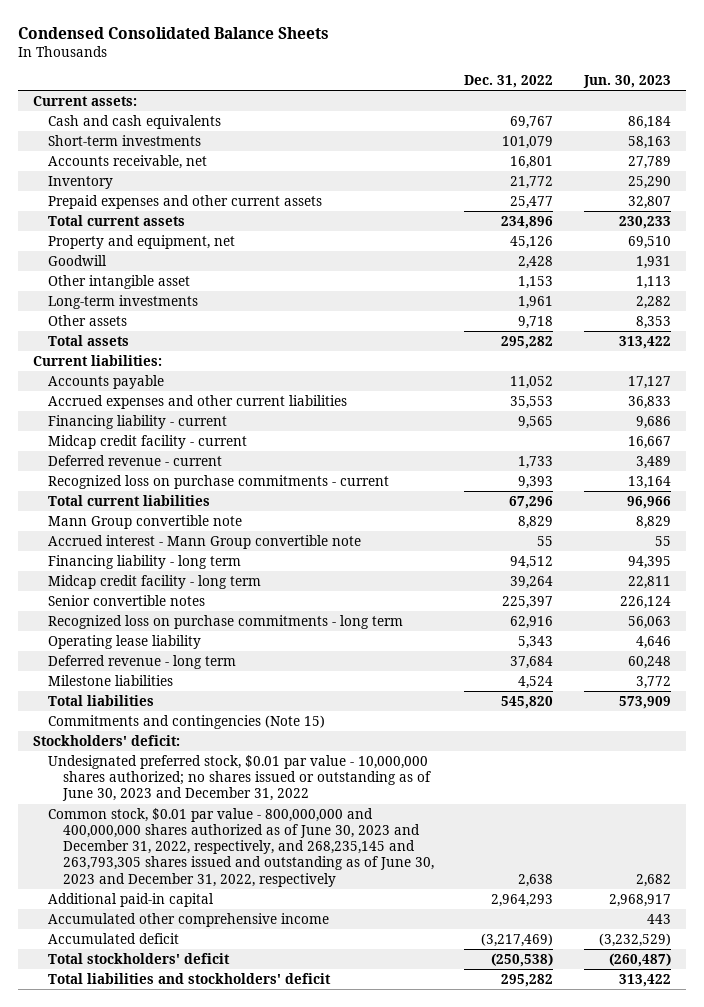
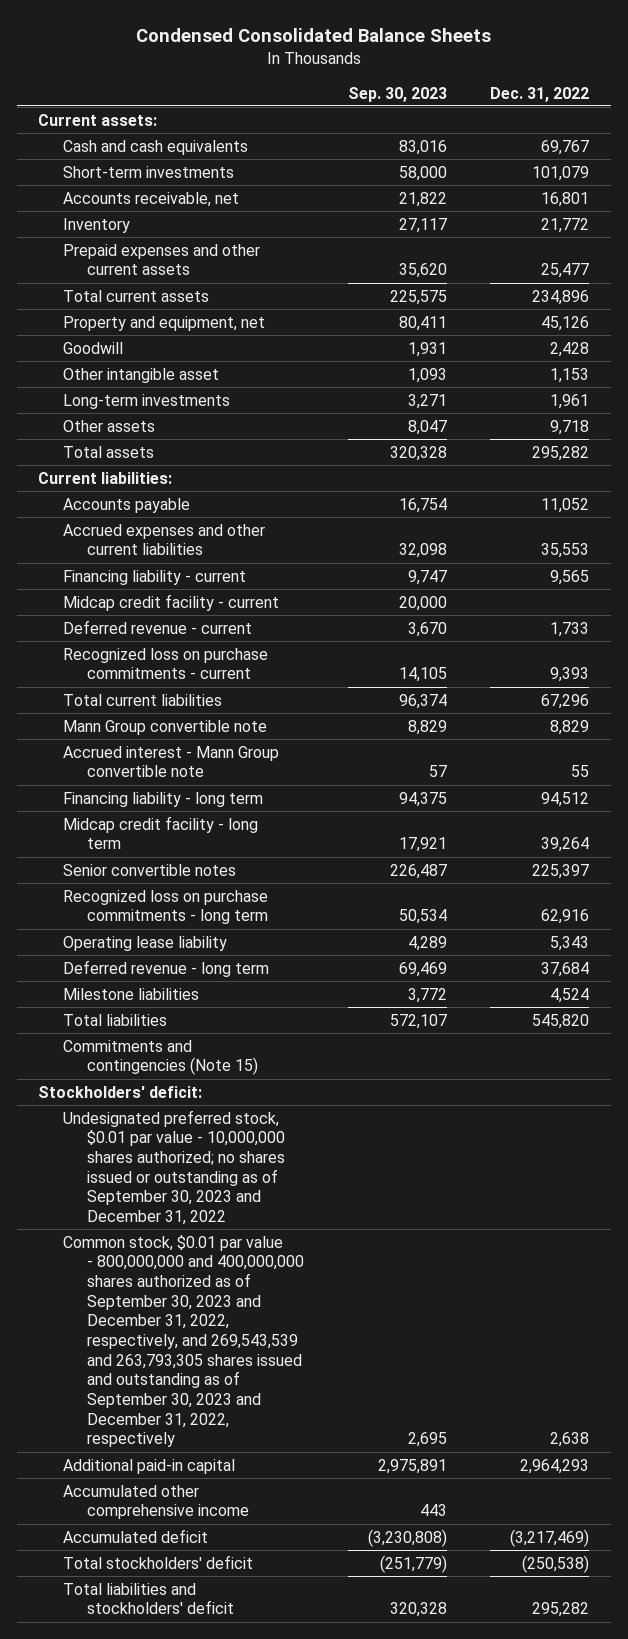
- | Dec. 31, 2022 | Jun. 30, 2023
+ | Sep. 30, 2023 | Dec. 31, 2022
- Undesignated preferred stock, $0.01 par value - 10,000,000 shares authorized; no shares issued or outstanding as of June 30, 2023 and December 31, 2022
- Common stock, $0.01 par value - 800,000,000 and 400,000,000 shares authorized as of June 30, 2023 and December 31, 2022, respectively, and 268,235,145 and 263,793,305 shares issued and outstanding as of June 30, 2023 and December 31, 2022, respectively | 2,638 | 2,682
+ Undesignated preferred stock, $0.01 par value - 10,000,000 shares authorized; no shares issued or outstanding as of September 30, 2023 and December 31, 2022
+ Common stock, $0.01 par value - 800,000,000 and 400,000,000 shares authorized as of September 30, 2023 and December 31, 2022, respectively, and 269,543,539 and 263,793,305 shares issued and outstanding as of September 30, 2023 and December 31, 2022, respectively | 2,695 | 2,638

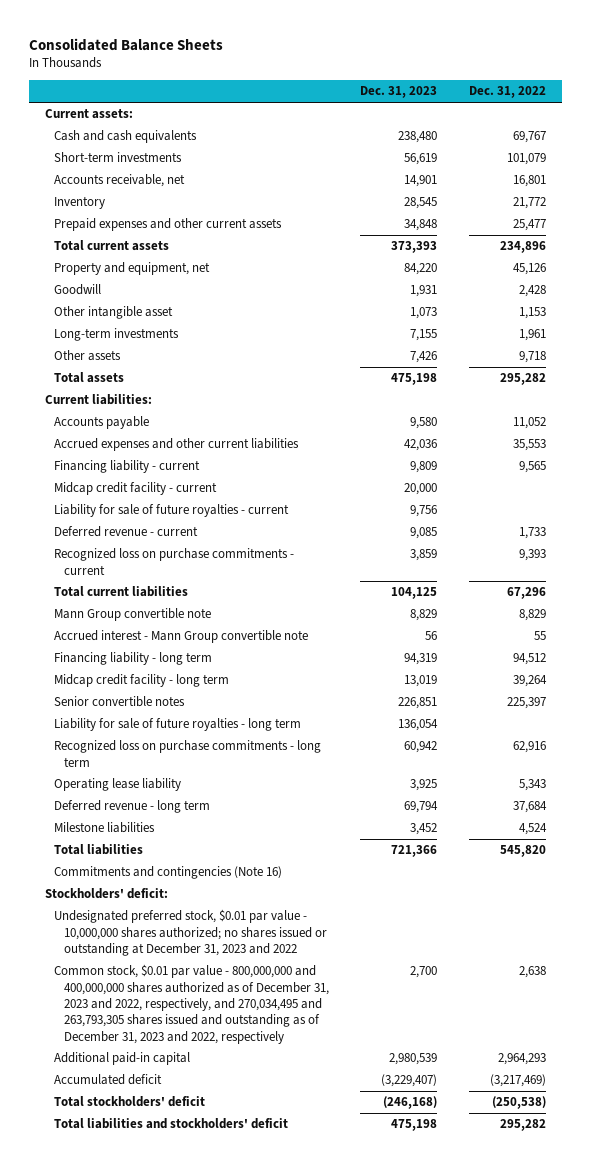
- Condensed Consolidated Balance Sheets
+ Consolidated Balance Sheets
- | Sep. 30, 2023 | Dec. 31, 2022
+ | Dec. 31, 2023 | Dec. 31, 2022
+ Liability for sale of future royalties - current | 9,756 |
+ Liability for sale of future royalties - long term | 136,054 |
- Commitments and contingencies (Note 15)
+ Commitments and contingencies (Note 16)
- Undesignated preferred stock, $0.01 par value - 10,000,000 shares authorized; no shares issued or outstanding as of September 30, 2023 and December 31, 2022
- Common stock, $0.01 par value - 800,000,000 and 400,000,000 shares authorized as of September 30, 2023 and December 31, 2022, respectively, and 269,543,539 and 263,793,305 shares issued and outstanding as of September 30, 2023 and December 31, 2022, respectively | 2,695 | 2,638
+ Undesignated preferred stock, $0.01 par value - 10,000,000 shares authorized; no shares issued or outstanding at December 31, 2023 and 2022
+ Common stock, $0.01 par value - 800,000,000 and 400,000,000 shares authorized as of December 31, 2023 and 2022, respectively, and 270,034,495 and 263,793,305 shares issued and outstanding as of December 31, 2023 and 2022, respectively | 2,700 | 2,638
- Accumulated other comprehensive income | 443 |

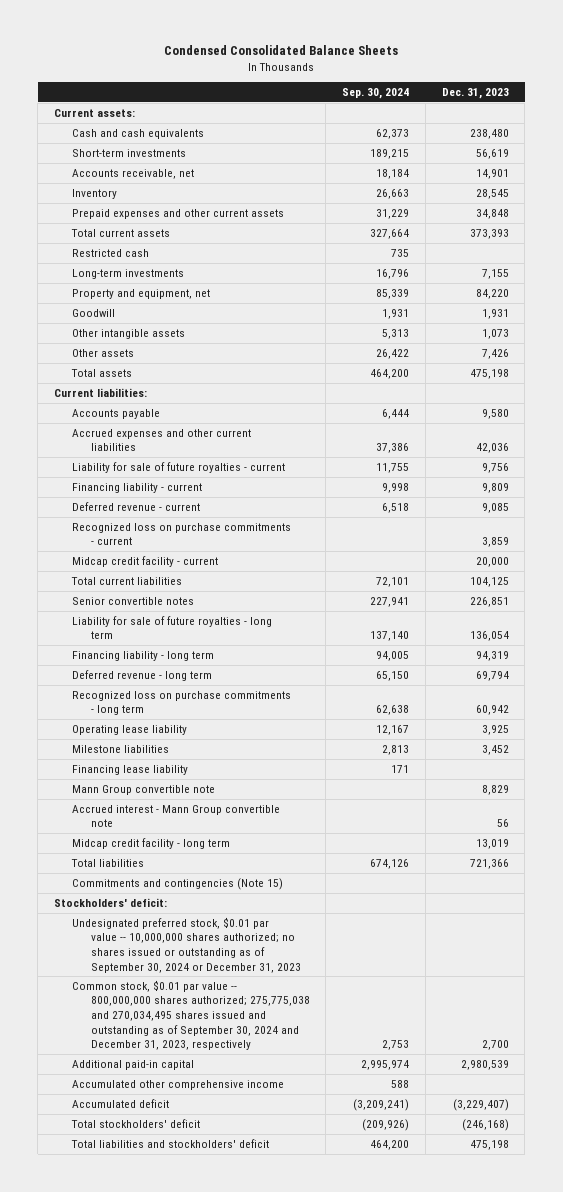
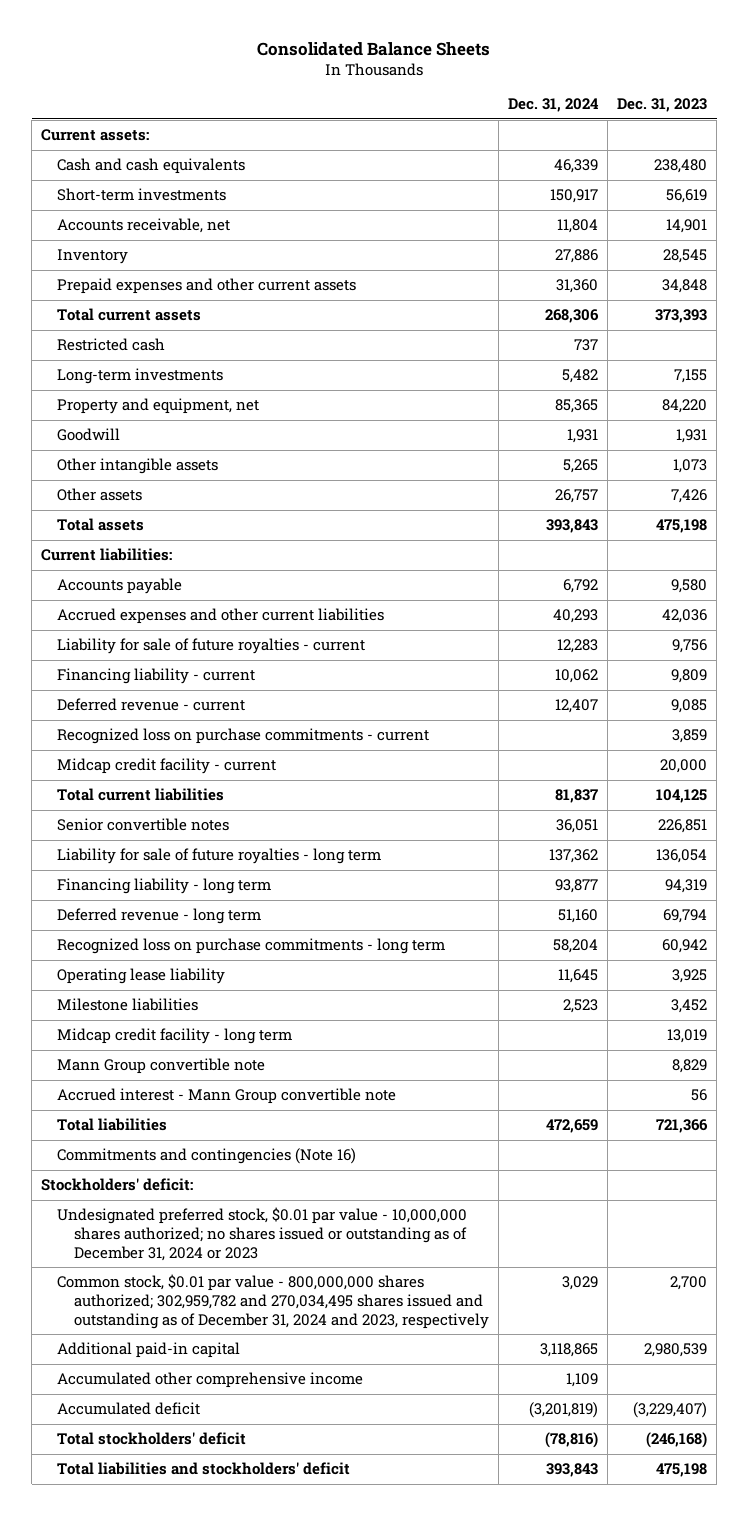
- Condensed Consolidated Balance Sheets
+ Consolidated Balance Sheets
- | Sep. 30, 2024 | Dec. 31, 2023
+ | Dec. 31, 2024 | Dec. 31, 2023
- Financing lease liability | 171 |
moved up: Midcap credit facility - long term | | 13,019
- Commitments and contingencies (Note 15)
+ Commitments and contingencies (Note 16)
- Undesignated preferred stock, $0.01 par value -- 10,000,000 shares authorized; no shares issued or outstanding as of September 30, 2024 or December 31, 2023
- Common stock, $0.01 par value -- 800,000,000 shares authorized; 275,775,038 and 270,034,495 shares issued and outstanding as of September 30, 2024 and December 31, 2023, respectively | 2,753 | 2,700
+ Undesignated preferred stock, $0.01 par value - 10,000,000 shares authorized; no shares issued or outstanding as of December 31, 2024 or 2023
+ Common stock, $0.01 par value - 800,000,000 shares authorized; 302,959,782 and 270,034,495 shares issued and outstanding as of December 31, 2024 and 2023, respectively | 3,029 | 2,700

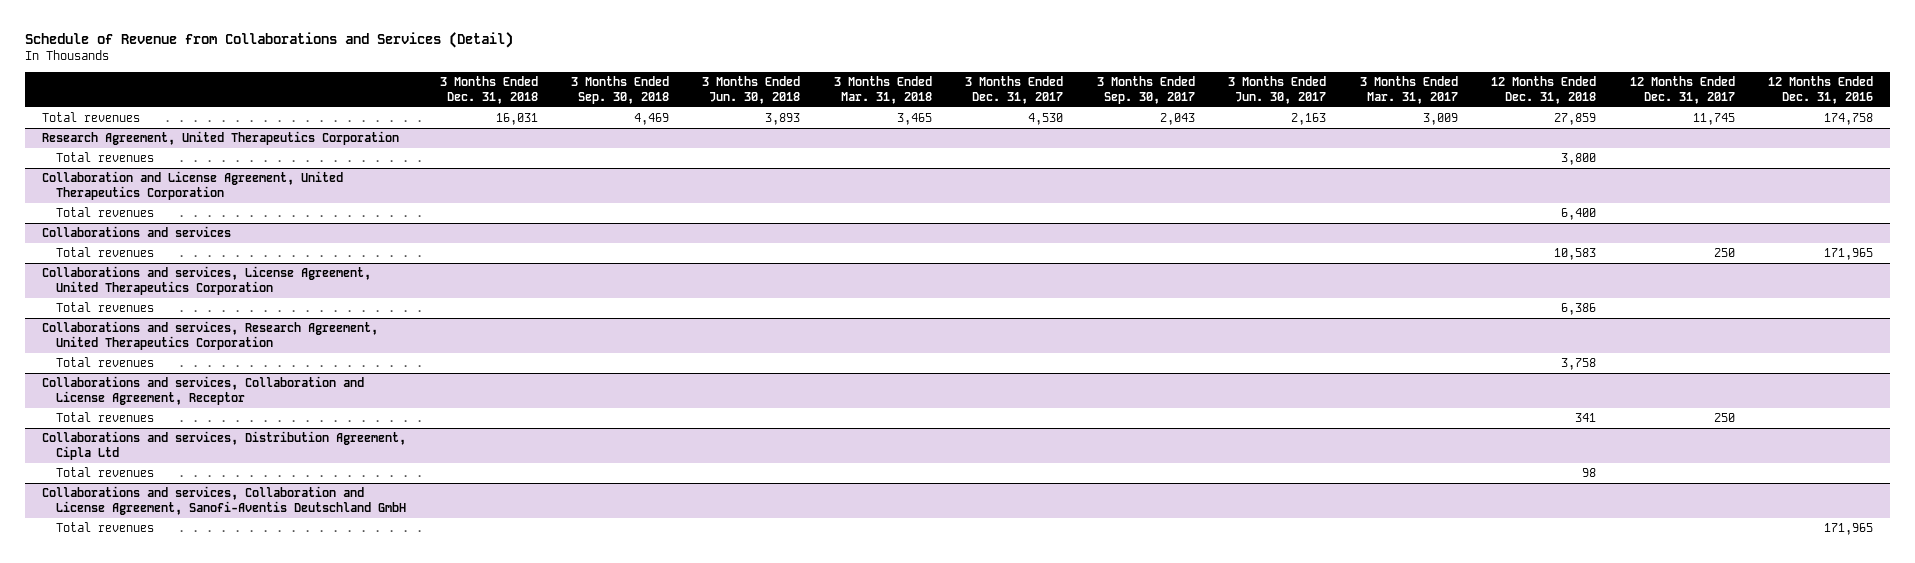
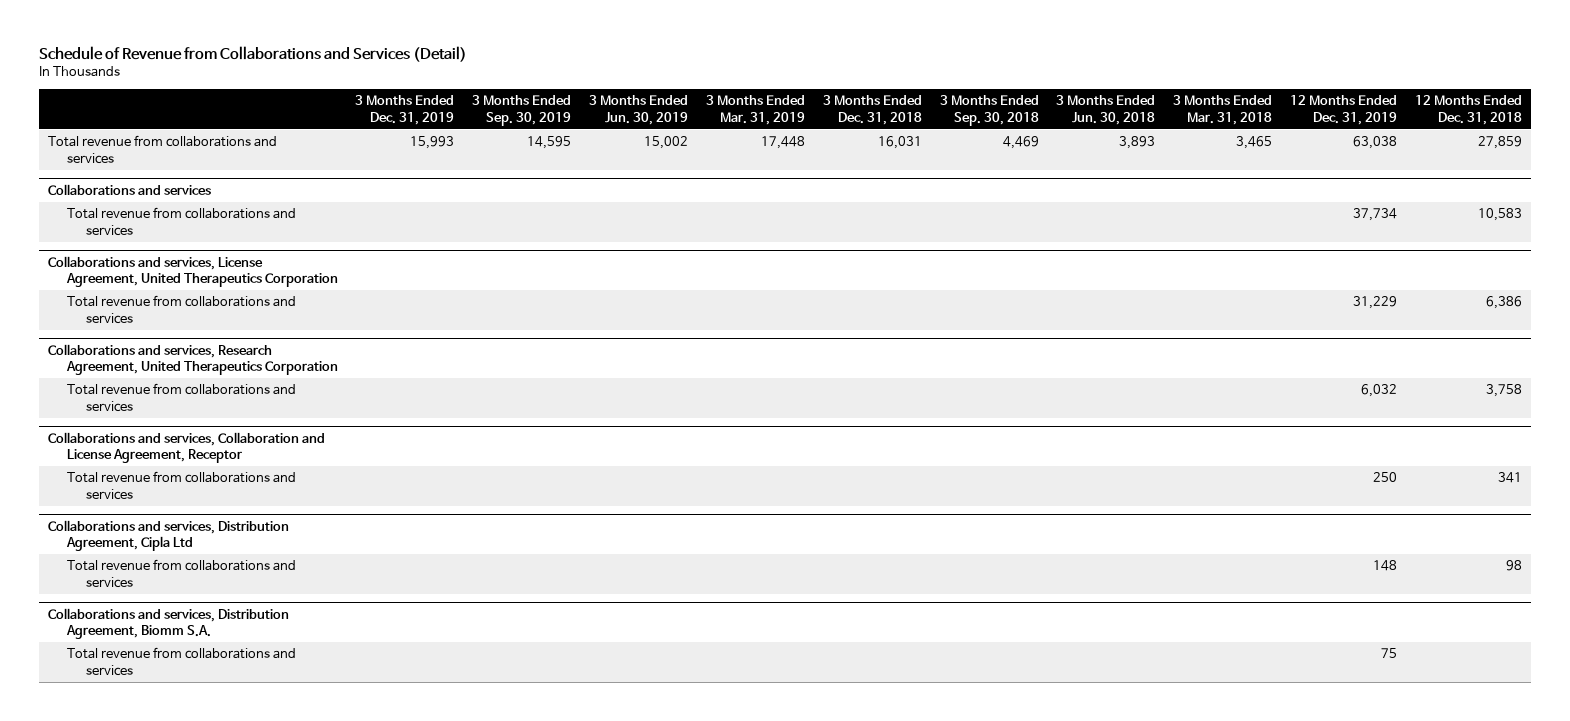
- | 3 Months Ended Dec. 31, 2018 | 3 Months Ended Sep. 30, 2018 | 3 Months Ended Jun. 30, 2018 | 3 Months Ended Mar. 31, 2018 | 3 Months Ended Dec. 31, 2017 | 3 Months Ended Sep. 30, 2017 | 3 Months Ended Jun. 30, 2017 | 3 Months Ended Mar. 31, 2017 | 12 Months Ended Dec. 31, 2018 | 12 Months Ended Dec. 31, 2017 | 12 Months Ended Dec. 31, 2016
+ | 3 Months Ended Dec. 31, 2019 | 3 Months Ended Sep. 30, 2019 | 3 Months Ended Jun. 30, 2019 | 3 Months Ended Mar. 31, 2019 | 3 Months Ended Dec. 31, 2018 | 3 Months Ended Sep. 30, 2018 | 3 Months Ended Jun. 30, 2018 | 3 Months Ended Mar. 31, 2018 | 12 Months Ended Dec. 31, 2019 | 12 Months Ended Dec. 31, 2018
- Total revenues | 16,031 | 4,469 | 3,893 | 3,465 | 4,530 | 2,043 | 2,163 | 3,009 | 27,859 | 11,745 | 174,758
- Research Agreement, United Therapeutics Corporation
- Total revenues | | | | | | | | | 3,800 | |
- Collaboration and License Agreement, United Therapeutics Corporation
- Total revenues | | | | | | | | | 6,400 | |
+ Total revenue from collaborations and services | 15,993 | 14,595 | 15,002 | 17,448 | 16,031 | 4,469 | 3,893 | 3,465 | 63,038 | 27,859
@ Collaborations and services
- Total revenues | | | | | | | | | 10,583 | 250 | 171,965
+ Total revenue from collaborations and services | | | | | | | | | 37,734 | 10,583
@ Collaborations and services, License Agreement, United Therapeutics Corporation
- Total revenues | | | | | | | | | 6,386 | |
+ Total revenue from collaborations and services | | | | | | | | | 31,229 | 6,386
@ Collaborations and services, Research Agreement, United Therapeutics Corporation
- Total revenues | | | | | | | | | 3,758 | |
+ Total revenue from collaborations and services | | | | | | | | | 6,032 | 3,758
@ Collaborations and services, Collaboration and License Agreement, Receptor
- Total revenues | | | | | | | | | 341 | 250 |
+ Total revenue from collaborations and services | | | | | | | | | 250 | 341
@ Collaborations and services, Distribution Agreement, Cipla Ltd
- Total revenues | | | | | | | | | 98 | |
- Collaborations and services, Collaboration and License Agreement, Sanofi-Aventis Deutschland GmbH
- Total revenues | | | | | | | | | | | 171,965
@ Collaborations and services, Distribution Agreement, Cipla Ltd
+ Total revenue from collaborations and services | | | | | | | | | 148 | 98
+ Collaborations and services, Distribution Agreement, Biomm S.A.
+ Total revenue from collaborations and services | | | | | | | | | 75 |

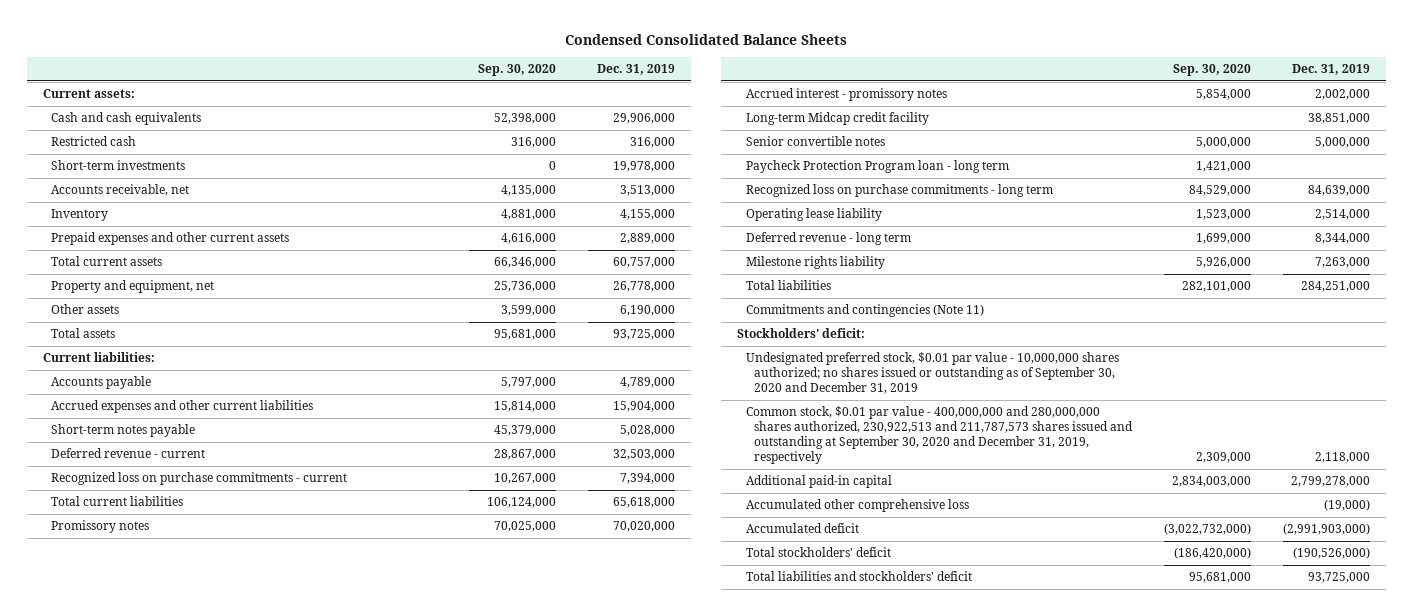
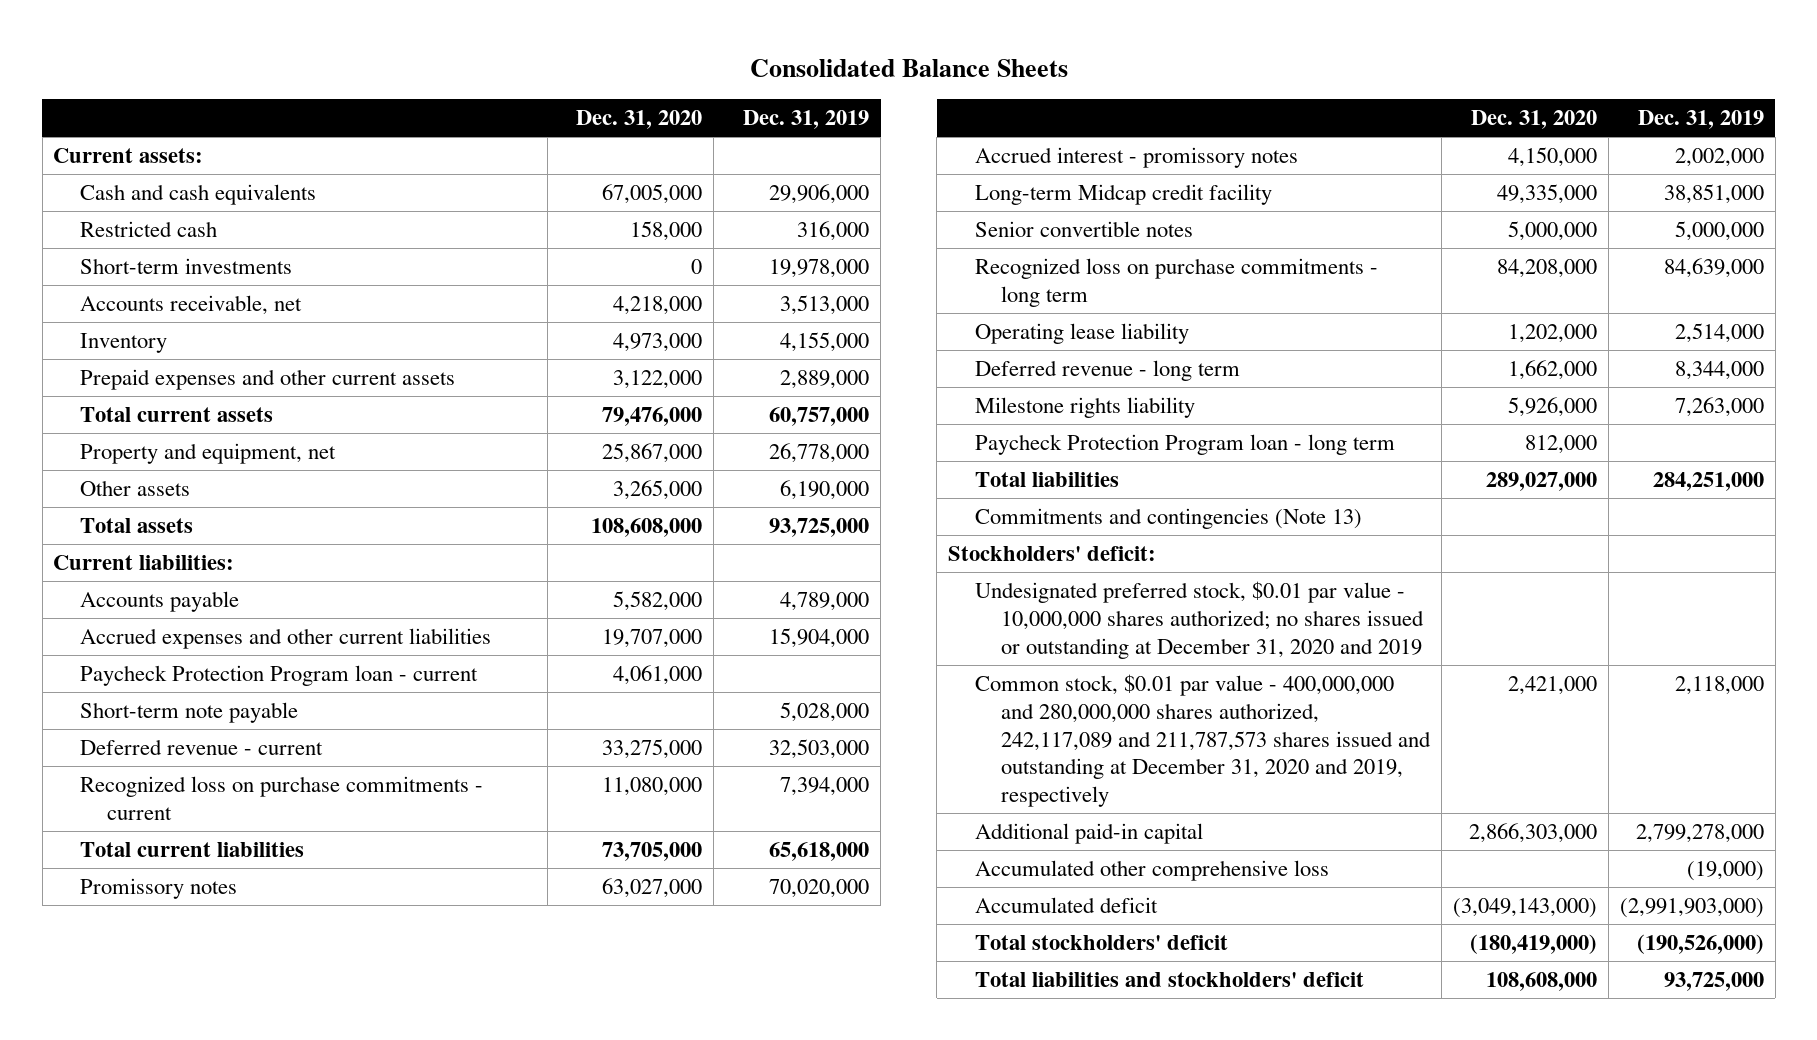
- Condensed Consolidated Balance Sheets
+ Consolidated Balance Sheets
- | Sep. 30, 2020 | Dec. 31, 2019
+ | Dec. 31, 2020 | Dec. 31, 2019
- Short-term notes payable | 45,379,000 | 5,028,000
+ Paycheck Protection Program loan - current | 4,061,000 |
+ Short-term note payable | | 5,028,000
moved down: Paycheck Protection Program loan - long term | 812,000 |
- Commitments and contingencies (Note 11)
+ Commitments and contingencies (Note 13)
- Undesignated preferred stock, $0.01 par value - 10,000,000 shares authorized; no shares issued or outstanding as of September 30, 2020 and December 31, 2019
- Common stock, $0.01 par value - 400,000,000 and 280,000,000 shares authorized, 230,922,513 and 211,787,573 shares issued and outstanding at September 30, 2020 and December 31, 2019, respectively | 2,309,000 | 2,118,000
+ Undesignated preferred stock, $0.01 par value - 10,000,000 shares authorized; no shares issued or outstanding at December 31, 2020 and 2019
+ Common stock, $0.01 par value - 400,000,000 and 280,000,000 shares authorized, 242,117,089 and 211,787,573 shares issued and outstanding at December 31, 2020 and 2019, respectively | 2,421,000 | 2,118,000

